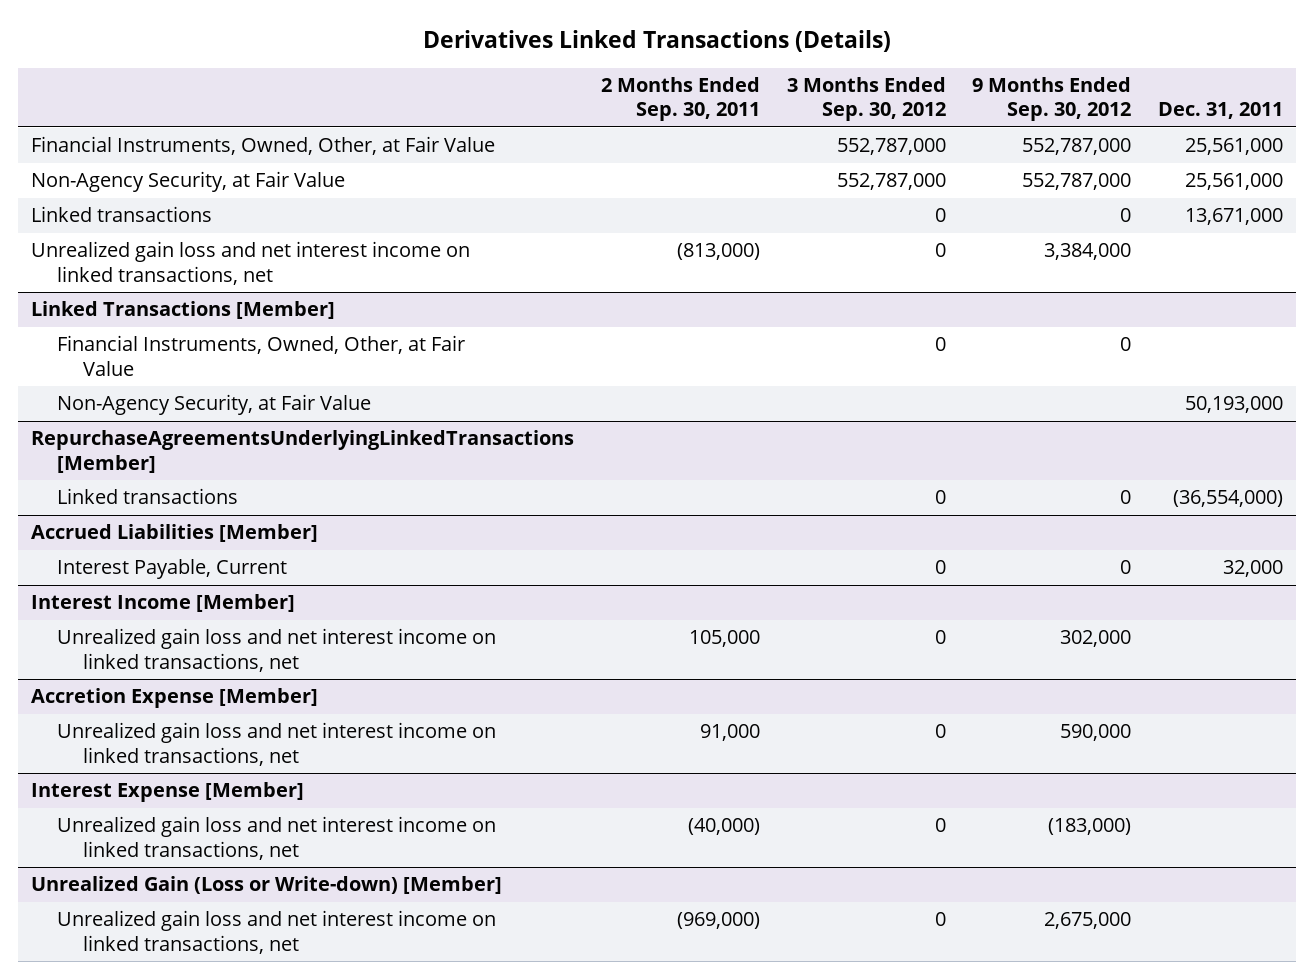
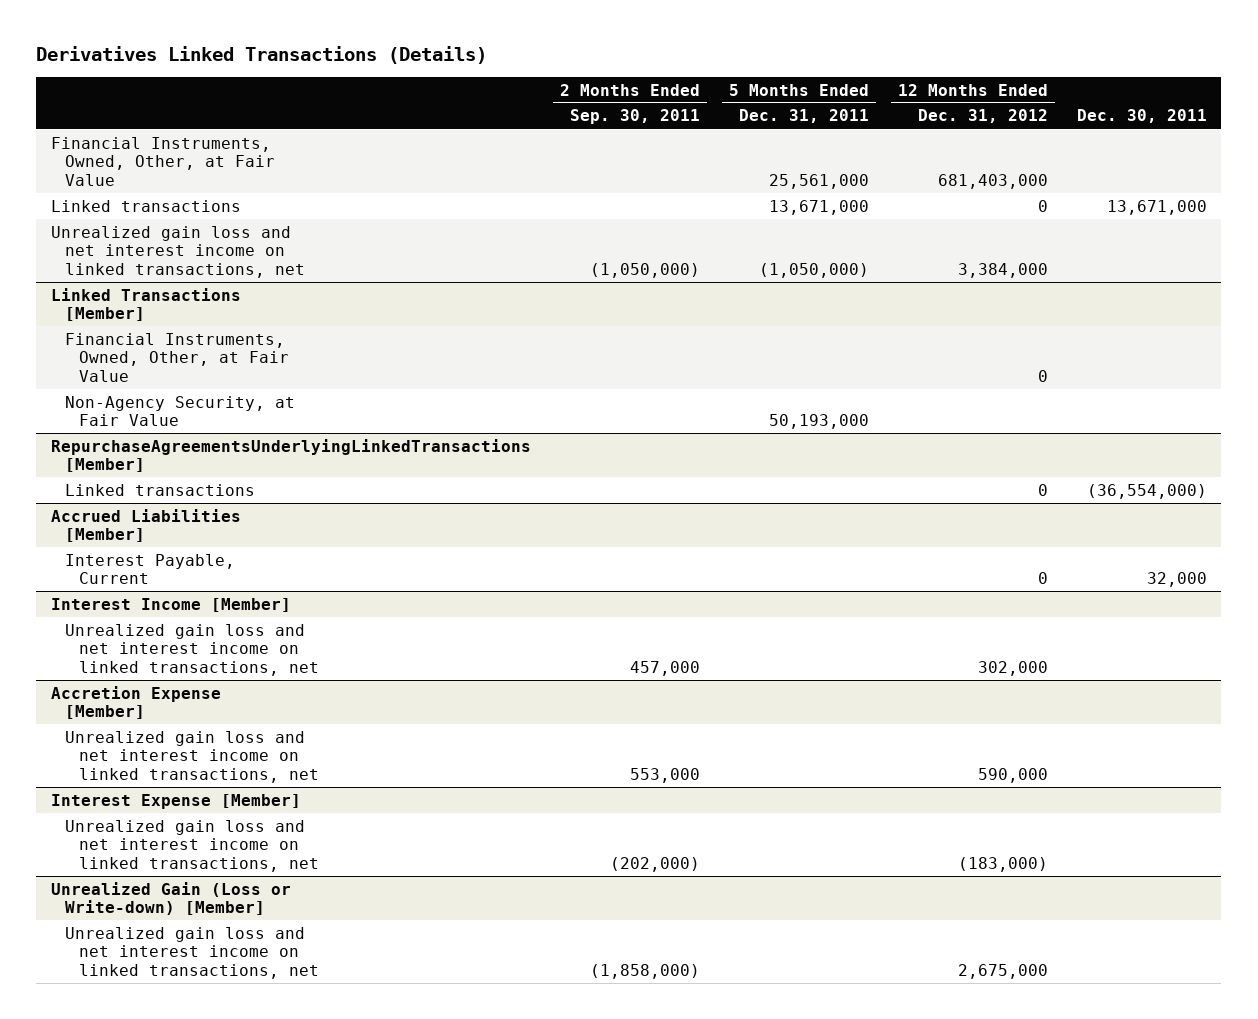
- | 2 Months Ended Sep. 30, 2011 | 3 Months Ended Sep. 30, 2012 | 9 Months Ended Sep. 30, 2012 | Dec. 31, 2011
+ | 2 Months Ended Sep. 30, 2011 | 5 Months Ended Dec. 31, 2011 | 12 Months Ended Dec. 31, 2012 | Dec. 30, 2011
- Non-Agency Security, at Fair Value | | 552,787,000 | 552,787,000 | 25,561,000
- Unrealized gain loss and net interest income on linked transactions, net | (813,000) | 0 | 3,384,000 |
+ Unrealized gain loss and net interest income on linked transactions, net | (1,050,000) | (1,050,000) | 3,384,000 |
@ Interest Income [Member]
- Unrealized gain loss and net interest income on linked transactions, net | 105,000 | 0 | 302,000 |
+ Unrealized gain loss and net interest income on linked transactions, net | 457,000 | | 302,000 |
@ Accretion Expense [Member]
- Unrealized gain loss and net interest income on linked transactions, net | 91,000 | 0 | 590,000 |
+ Unrealized gain loss and net interest income on linked transactions, net | 553,000 | | 590,000 |
@ Interest Expense [Member]
- Unrealized gain loss and net interest income on linked transactions, net | (40,000) | 0 | (183,000) |
+ Unrealized gain loss and net interest income on linked transactions, net | (202,000) | | (183,000) |
@ Unrealized Gain (Loss or Write-down) [Member]
- Unrealized gain loss and net interest income on linked transactions, net | (969,000) | 0 | 2,675,000 |
+ Unrealized gain loss and net interest income on linked transactions, net | (1,858,000) | | 2,675,000 |

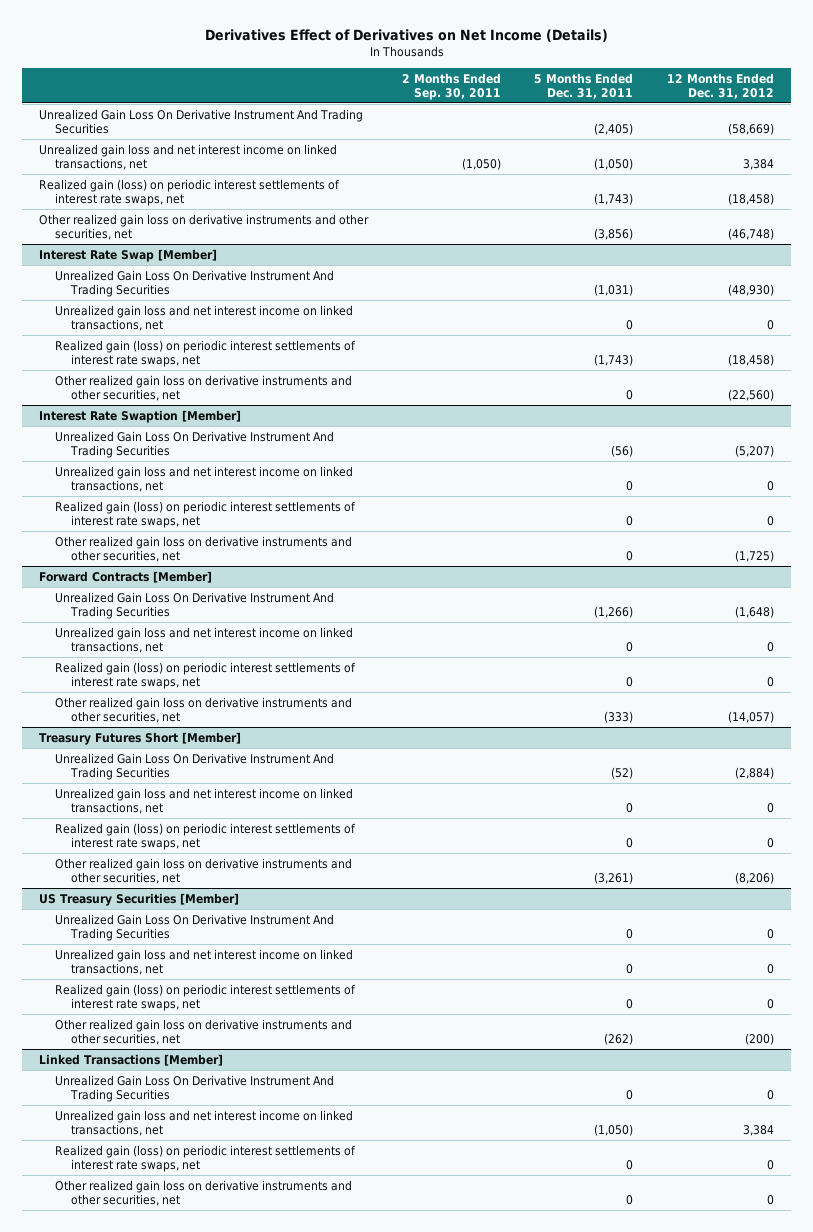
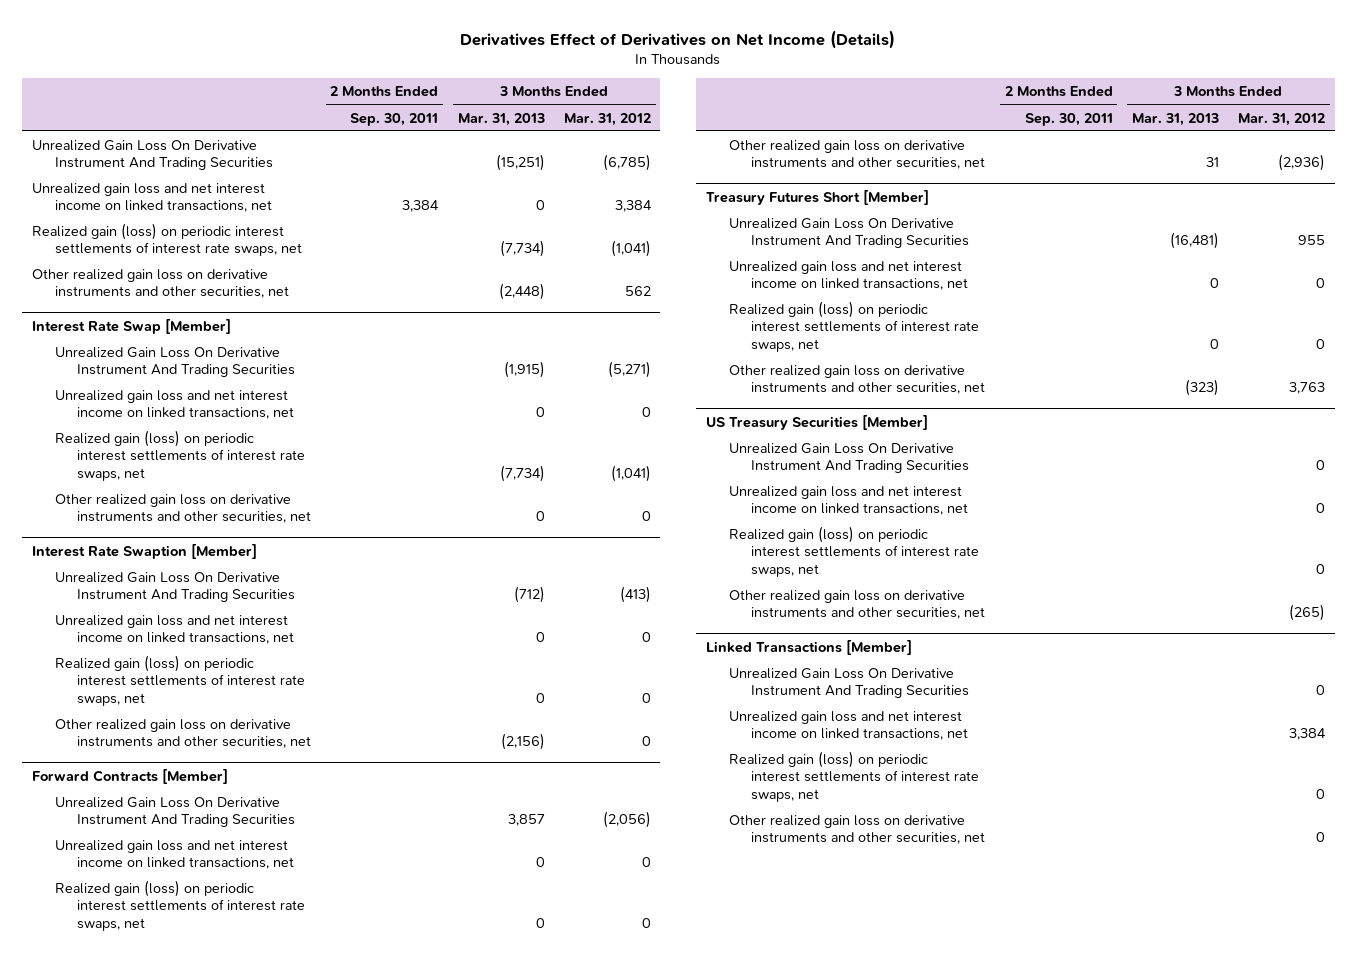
- | 2 Months Ended Sep. 30, 2011 | 5 Months Ended Dec. 31, 2011 | 12 Months Ended Dec. 31, 2012
+ | 2 Months Ended Sep. 30, 2011 | 3 Months Ended Mar. 31, 2013 | 3 Months Ended Mar. 31, 2012
- Unrealized gain loss and net interest income on linked transactions, net | (1,050) | (1,050) | 3,384
+ Unrealized gain loss and net interest income on linked transactions, net | 3,384 | 0 | 3,384

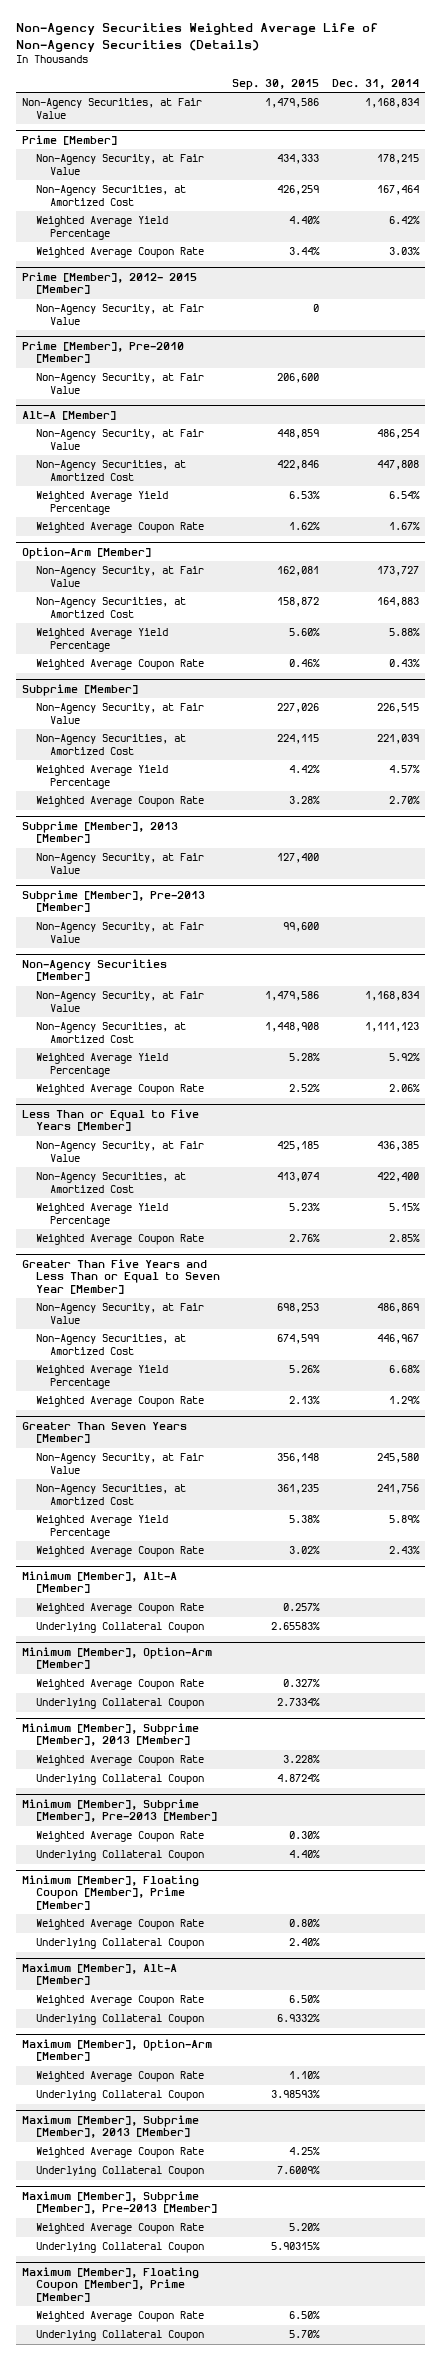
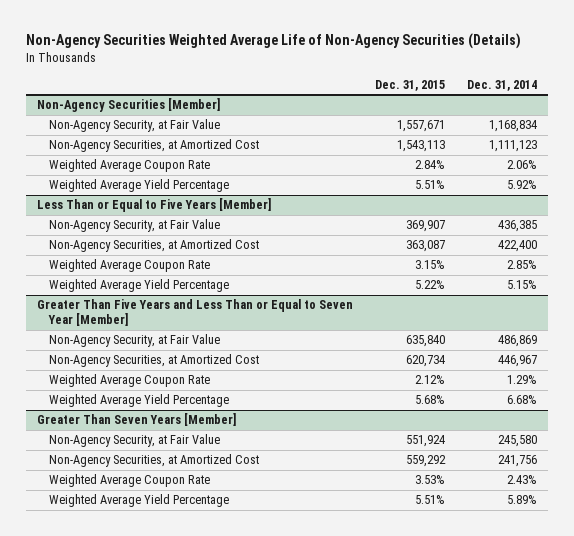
- | Sep. 30, 2015 | Dec. 31, 2014
+ | Dec. 31, 2015 | Dec. 31, 2014
- Non-Agency Securities, at Fair Value | 1,479,586 | 1,168,834
- Prime [Member]
- Non-Agency Security, at Fair Value | 434,333 | 178,215
- Non-Agency Securities, at Amortized Cost | 426,259 | 167,464
- Weighted Average Yield Percentage | 4.40% | 6.42%
- Weighted Average Coupon Rate | 3.44% | 3.03%
- Prime [Member], 2012- 2015 [Member]
- Non-Agency Security, at Fair Value | 0 |
- Prime [Member], Pre-2010 [Member]
- Non-Agency Security, at Fair Value | 206,600 |
- Alt-A [Member]
- Non-Agency Security, at Fair Value | 448,859 | 486,254
- Non-Agency Securities, at Amortized Cost | 422,846 | 447,808
- Weighted Average Yield Percentage | 6.53% | 6.54%
- Weighted Average Coupon Rate | 1.62% | 1.67%
- Option-Arm [Member]
- Non-Agency Security, at Fair Value | 162,081 | 173,727
- Non-Agency Securities, at Amortized Cost | 158,872 | 164,883
- Weighted Average Yield Percentage | 5.60% | 5.88%
- Weighted Average Coupon Rate | 0.46% | 0.43%
- Subprime [Member]
- Non-Agency Security, at Fair Value | 227,026 | 226,515
- Non-Agency Securities, at Amortized Cost | 224,115 | 221,039
- Weighted Average Yield Percentage | 4.42% | 4.57%
- Weighted Average Coupon Rate | 3.28% | 2.70%
- Subprime [Member], 2013 [Member]
- Non-Agency Security, at Fair Value | 127,400 |
- Subprime [Member], Pre-2013 [Member]
- Non-Agency Security, at Fair Value | 99,600 |
@ Non-Agency Securities [Member]
moved down: Weighted Average Yield Percentage | 5.51% | 5.92%
@ Less Than or Equal to Five Years [Member]
moved down: Weighted Average Yield Percentage | 5.22% | 5.15%
@ Greater Than Five Years and Less Than or Equal to Seven Year [Member]
moved down: Weighted Average Yield Percentage | 5.68% | 6.68%
- Minimum [Member], Alt-A [Member]
- Weighted Average Coupon Rate | 0.257% |
- Underlying Collateral Coupon | 2.65583% |
- Minimum [Member], Option-Arm [Member]
- Weighted Average Coupon Rate | 0.327% |
- Underlying Collateral Coupon | 2.7334% |
- Minimum [Member], Subprime [Member], 2013 [Member]
- Weighted Average Coupon Rate | 3.228% |
- Underlying Collateral Coupon | 4.8724% |
- Minimum [Member], Subprime [Member], Pre-2013 [Member]
- Weighted Average Coupon Rate | 0.30% |
- Underlying Collateral Coupon | 4.40% |
- Minimum [Member], Floating Coupon [Member], Prime [Member]
- Weighted Average Coupon Rate | 0.80% |
- Underlying Collateral Coupon | 2.40% |
- Maximum [Member], Alt-A [Member]
- Weighted Average Coupon Rate | 6.50% |
- Underlying Collateral Coupon | 6.9332% |
- Maximum [Member], Option-Arm [Member]
- Weighted Average Coupon Rate | 1.10% |
- Underlying Collateral Coupon | 3.98593% |
- Maximum [Member], Subprime [Member], 2013 [Member]
- Weighted Average Coupon Rate | 4.25% |
- Underlying Collateral Coupon | 7.6009% |
- Maximum [Member], Subprime [Member], Pre-2013 [Member]
- Weighted Average Coupon Rate | 5.20% |
- Underlying Collateral Coupon | 5.90315% |
- Maximum [Member], Floating Coupon [Member], Prime [Member]
- Weighted Average Coupon Rate | 6.50% |
- Underlying Collateral Coupon | 5.70% |
@ Greater Than Seven Years [Member]
moved down: Weighted Average Yield Percentage | 5.51% | 5.89%

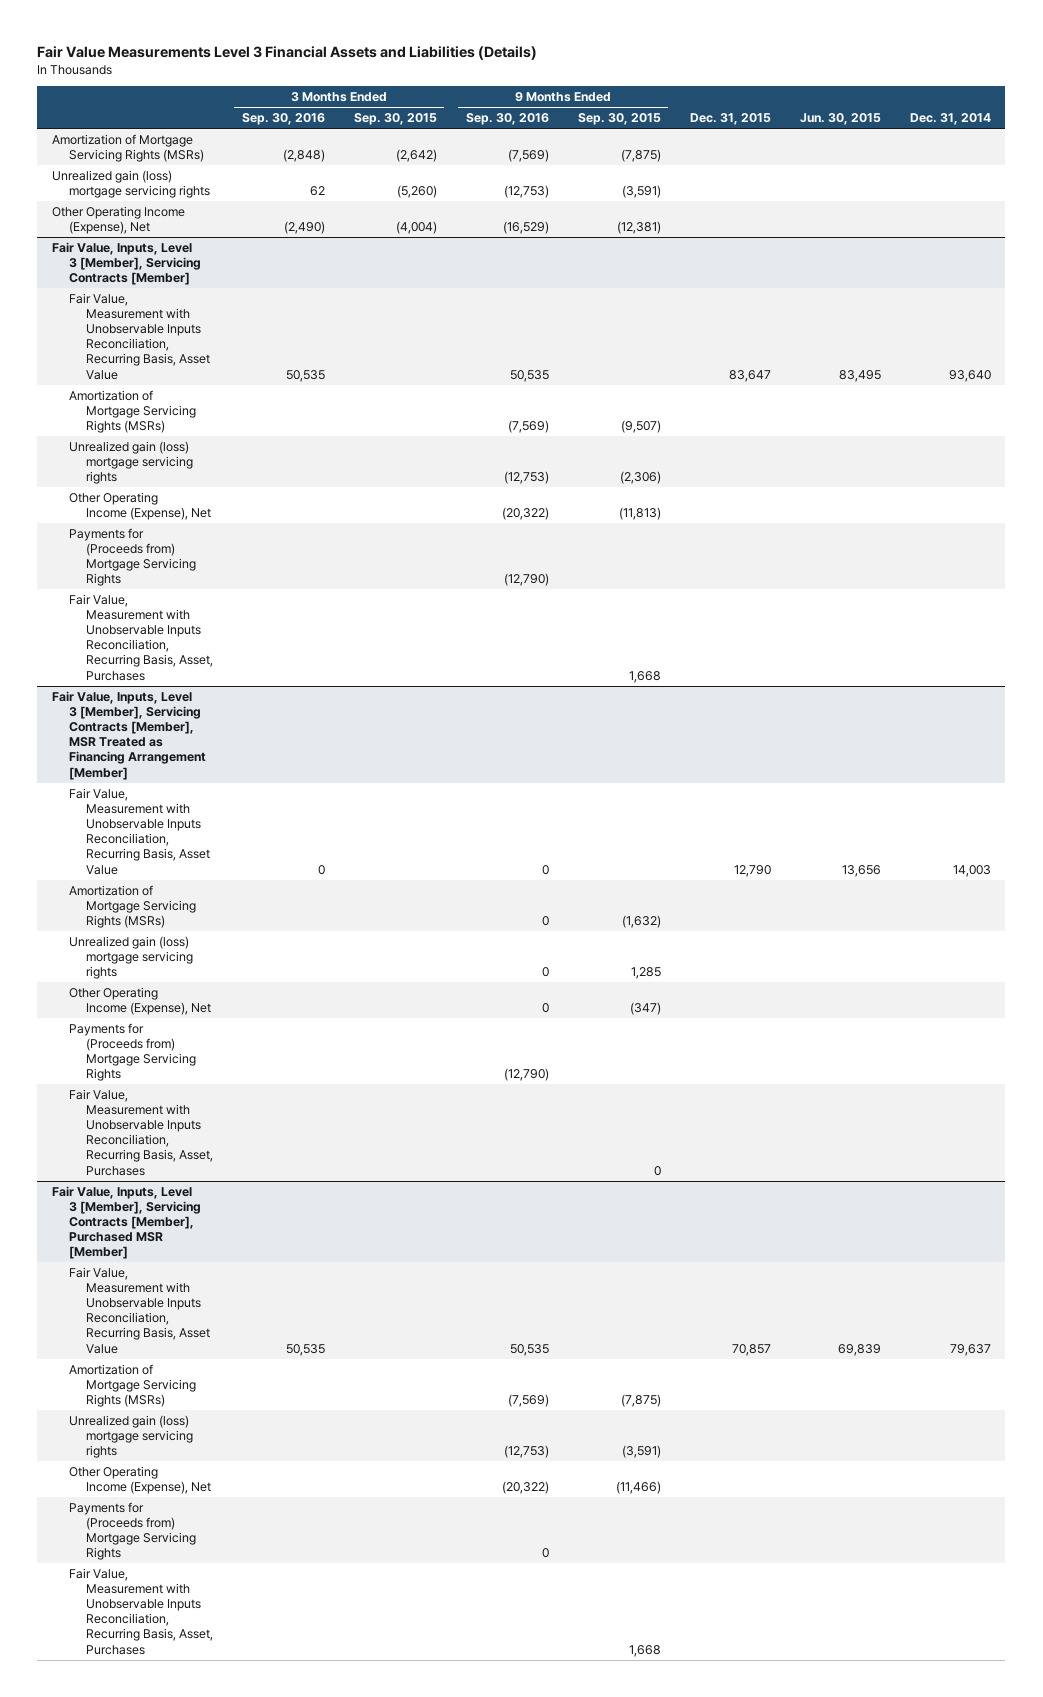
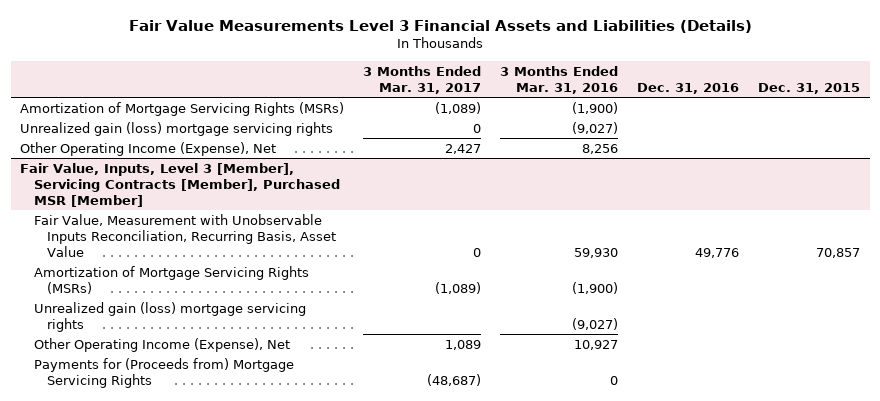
- | 3 Months Ended Sep. 30, 2016 | 3 Months Ended Sep. 30, 2015 | 9 Months Ended Sep. 30, 2016 | 9 Months Ended Sep. 30, 2015 | Dec. 31, 2015 | Jun. 30, 2015 | Dec. 31, 2014
+ | 3 Months Ended Mar. 31, 2017 | 3 Months Ended Mar. 31, 2016 | Dec. 31, 2016 | Dec. 31, 2015
- Fair Value, Inputs, Level 3 [Member], Servicing Contracts [Member]
- Fair Value, Measurement with Unobservable Inputs Reconciliation, Recurring Basis, Asset Value | 50,535 | | 50,535 | | 83,647 | 83,495 | 93,640
- Amortization of Mortgage Servicing Rights (MSRs) | | | (7,569) | (9,507) | | |
- Unrealized gain (loss) mortgage servicing rights | | | (12,753) | (2,306) | | |
- Other Operating Income (Expense), Net | | | (20,322) | (11,813) | | |
- Payments for (Proceeds from) Mortgage Servicing Rights | | | (12,790) | | | |
- Fair Value, Measurement with Unobservable Inputs Reconciliation, Recurring Basis, Asset, Purchases | | | | 1,668 | | |
- Fair Value, Inputs, Level 3 [Member], Servicing Contracts [Member], MSR Treated as Financing Arrangement [Member]
- Fair Value, Measurement with Unobservable Inputs Reconciliation, Recurring Basis, Asset Value | 0 | | 0 | | 12,790 | 13,656 | 14,003
- Amortization of Mortgage Servicing Rights (MSRs) | | | 0 | (1,632) | | |
- Unrealized gain (loss) mortgage servicing rights | | | 0 | 1,285 | | |
- Other Operating Income (Expense), Net | | | 0 | (347) | | |
- Payments for (Proceeds from) Mortgage Servicing Rights | | | (12,790) | | | |
- Fair Value, Measurement with Unobservable Inputs Reconciliation, Recurring Basis, Asset, Purchases | | | | 0 | | |
@ Fair Value, Inputs, Level 3 [Member], Servicing Contracts [Member], Purchased MSR [Member]
- Fair Value, Measurement with Unobservable Inputs Reconciliation, Recurring Basis, Asset, Purchases | | | | 1,668 | | |

